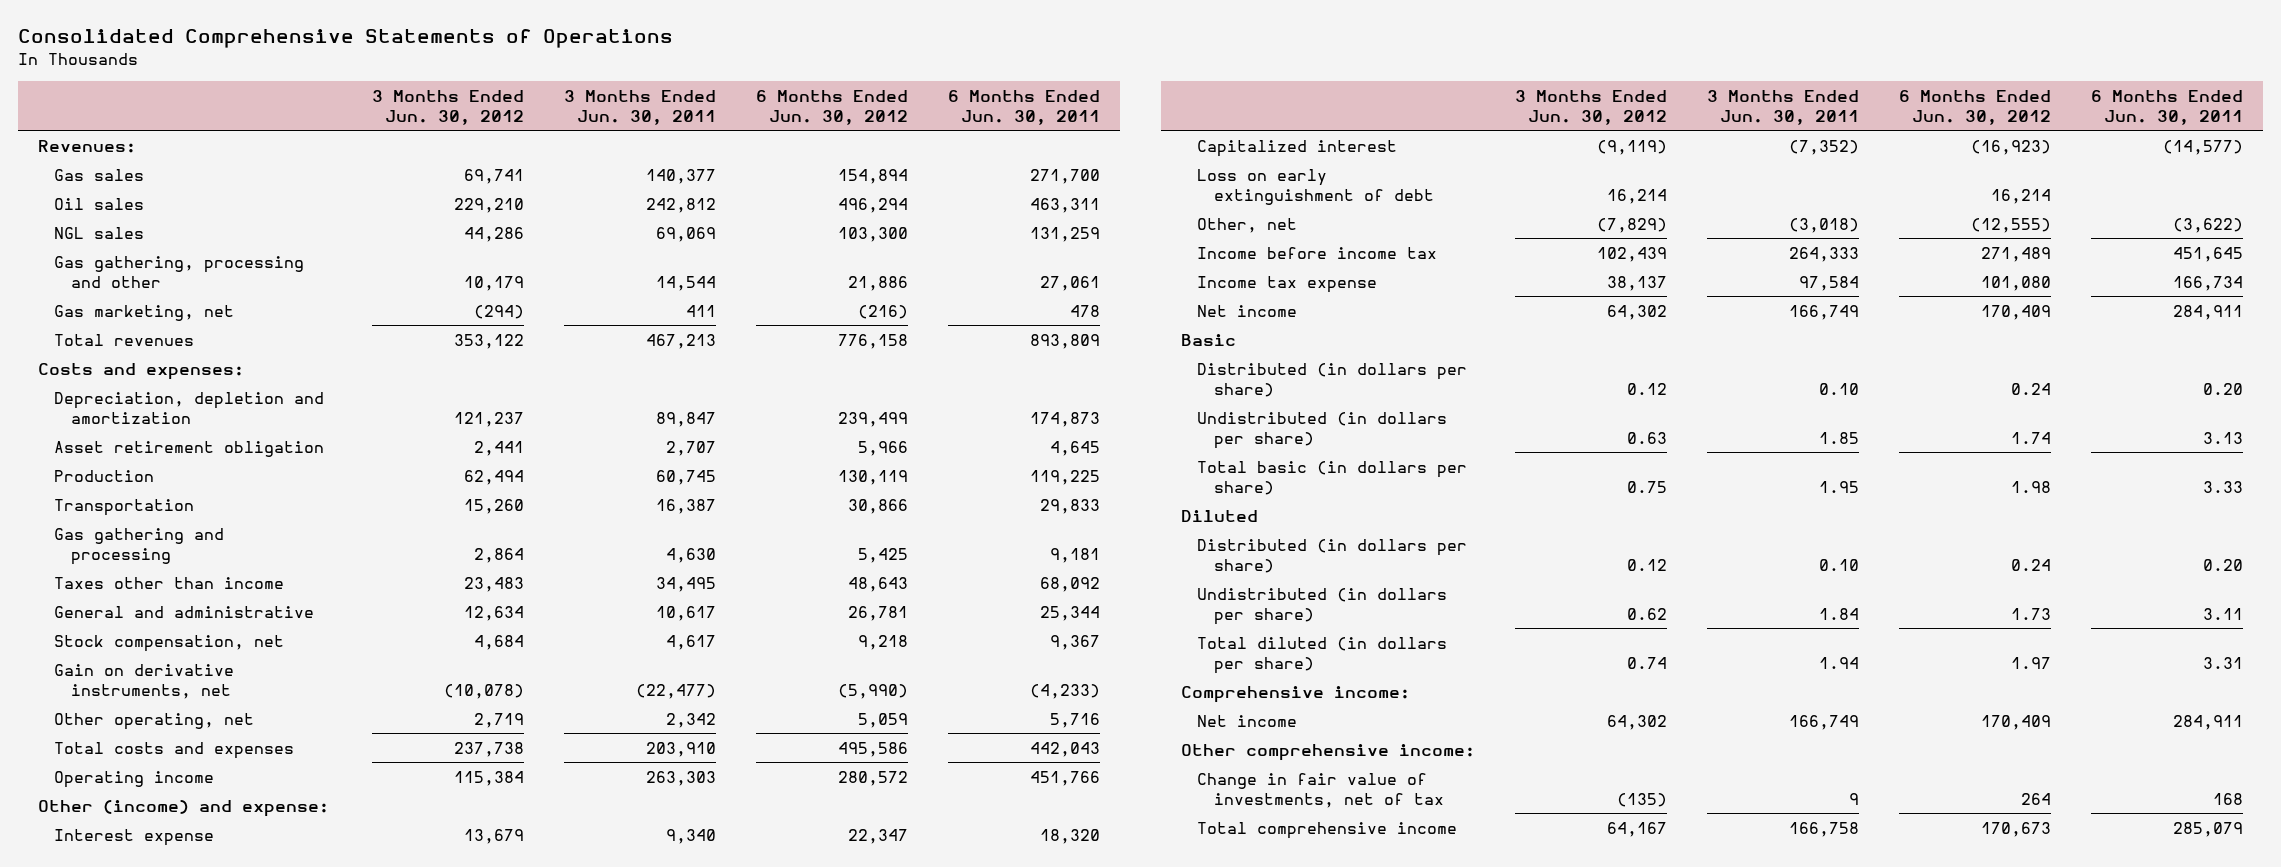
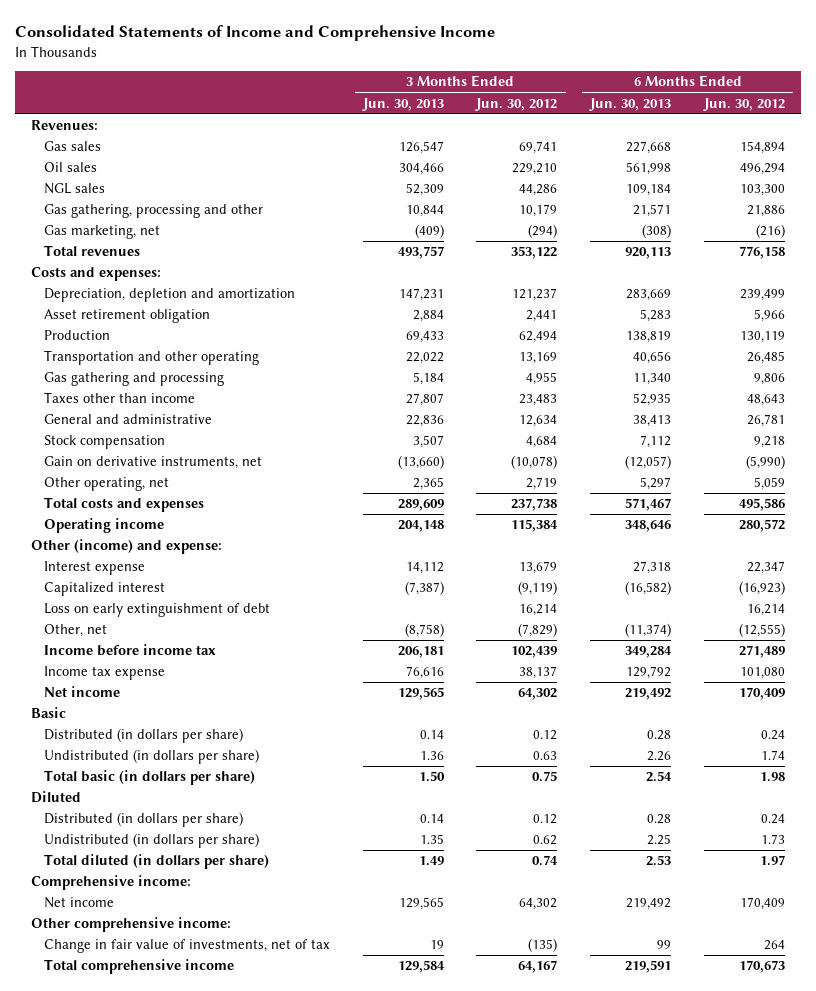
- Consolidated Comprehensive Statements of Operations
+ Consolidated Statements of Income and Comprehensive Income
- | 3 Months Ended Jun. 30, 2012 | 3 Months Ended Jun. 30, 2011 | 6 Months Ended Jun. 30, 2012 | 6 Months Ended Jun. 30, 2011
+ | 3 Months Ended Jun. 30, 2013 | 3 Months Ended Jun. 30, 2012 | 6 Months Ended Jun. 30, 2013 | 6 Months Ended Jun. 30, 2012
- Transportation | 15,260 | 16,387 | 30,866 | 29,833
- Gas gathering and processing | 2,864 | 4,630 | 5,425 | 9,181
+ Transportation and other operating | 22,022 | 13,169 | 40,656 | 26,485
+ Gas gathering and processing | 5,184 | 4,955 | 11,340 | 9,806
- Stock compensation, net | 4,684 | 4,617 | 9,218 | 9,367
+ Stock compensation | 3,507 | 4,684 | 7,112 | 9,218

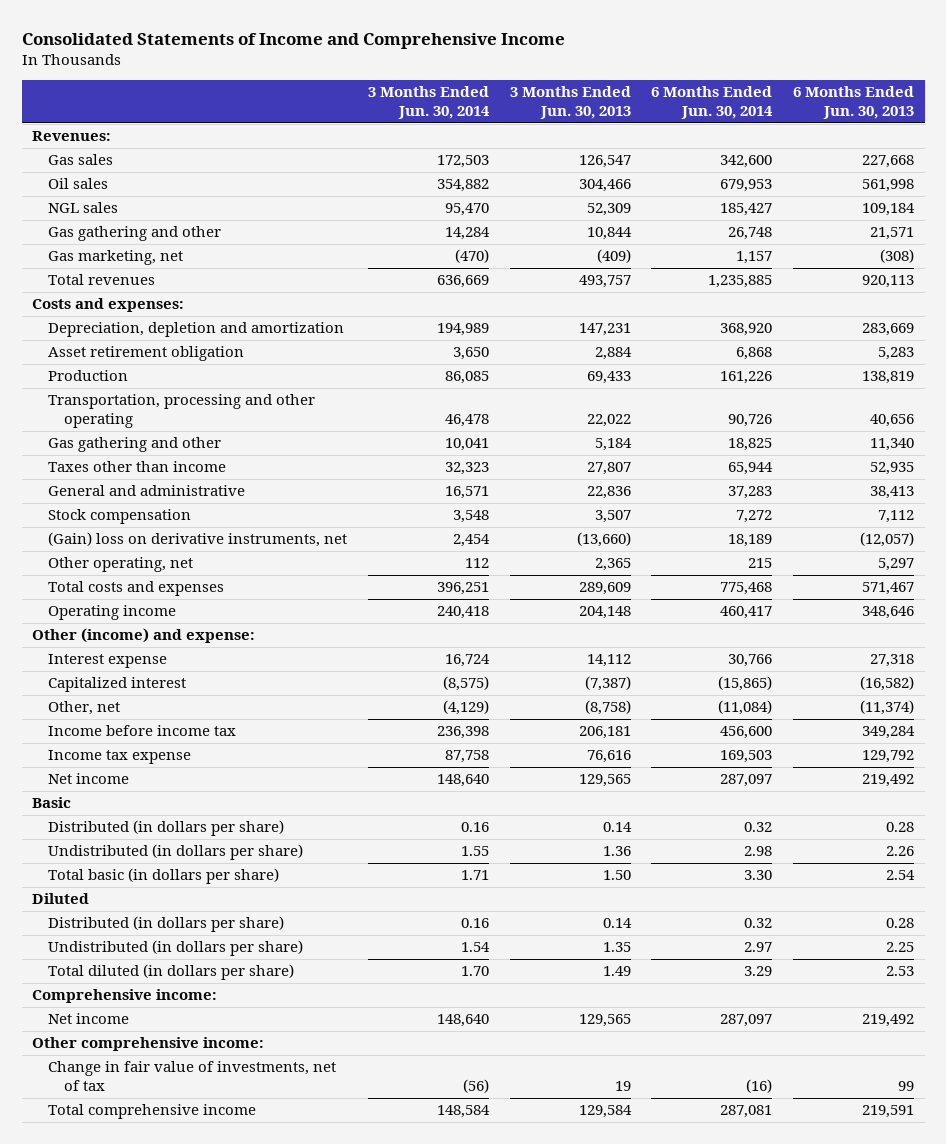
- | 3 Months Ended Jun. 30, 2013 | 3 Months Ended Jun. 30, 2012 | 6 Months Ended Jun. 30, 2013 | 6 Months Ended Jun. 30, 2012
+ | 3 Months Ended Jun. 30, 2014 | 3 Months Ended Jun. 30, 2013 | 6 Months Ended Jun. 30, 2014 | 6 Months Ended Jun. 30, 2013
- Gas gathering, processing and other | 10,844 | 10,179 | 21,571 | 21,886
+ Gas gathering and other | 14,284 | 10,844 | 26,748 | 21,571
- Transportation and other operating | 22,022 | 13,169 | 40,656 | 26,485
- Gas gathering and processing | 5,184 | 4,955 | 11,340 | 9,806
+ Transportation, processing and other operating | 46,478 | 22,022 | 90,726 | 40,656
+ Gas gathering and other | 10,041 | 5,184 | 18,825 | 11,340
- Gain on derivative instruments, net | (13,660) | (10,078) | (12,057) | (5,990)
+ (Gain) loss on derivative instruments, net | 2,454 | (13,660) | 18,189 | (12,057)
- Loss on early extinguishment of debt | | 16,214 | | 16,214

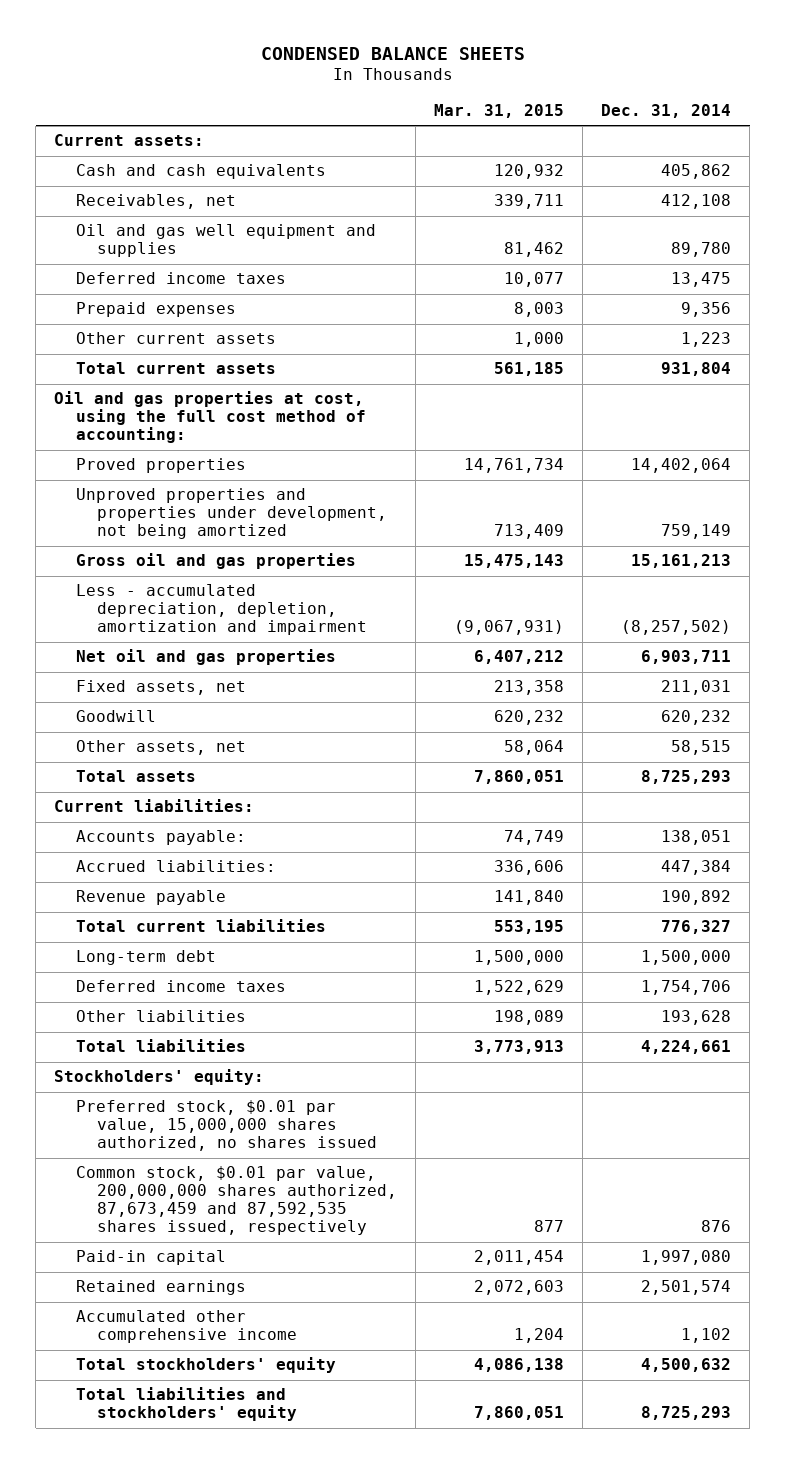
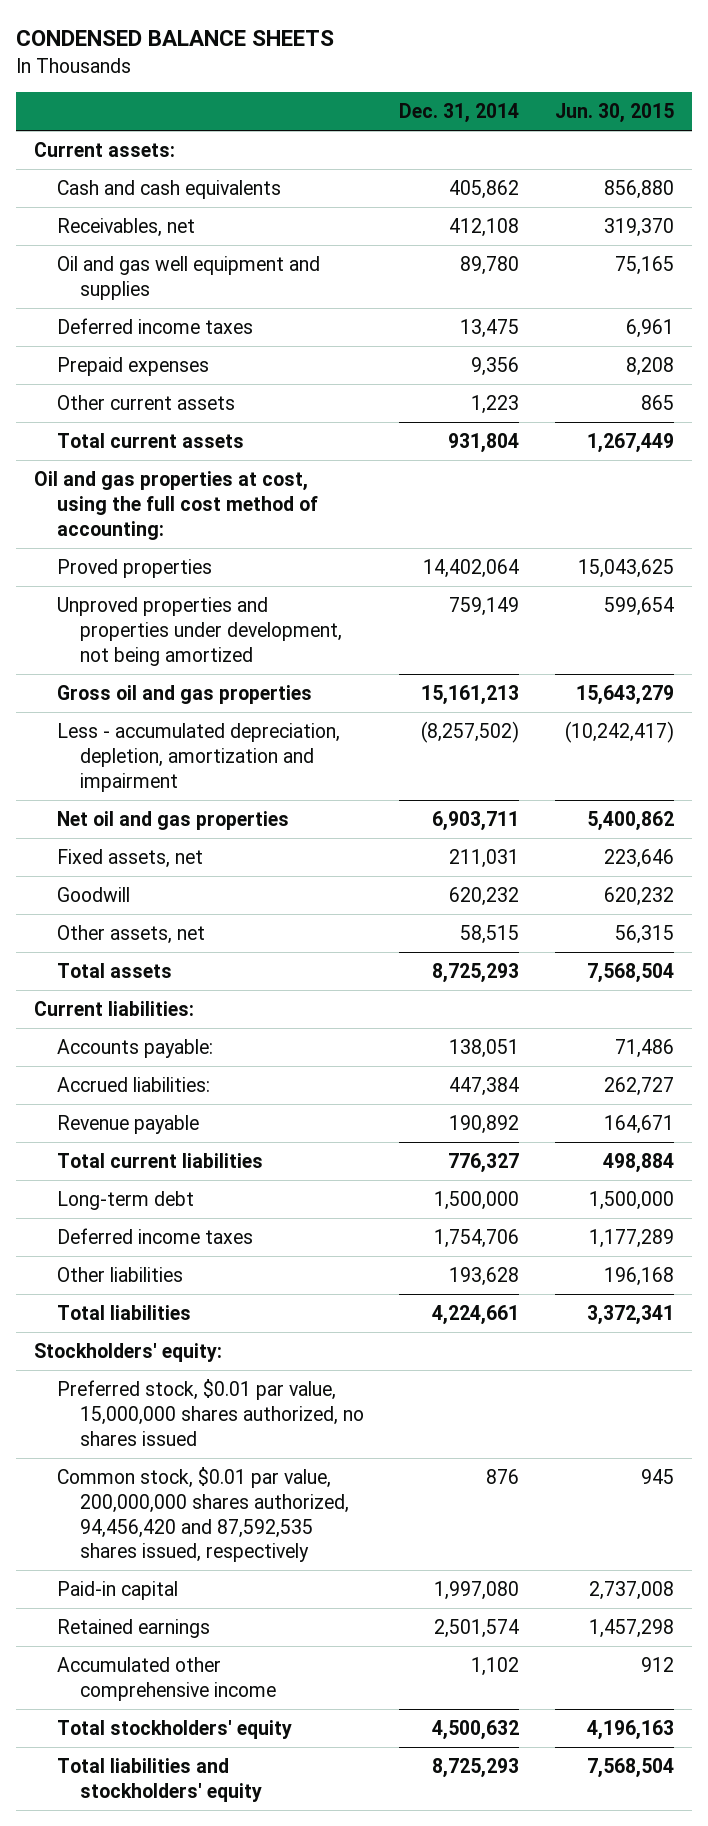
- | Mar. 31, 2015 | Dec. 31, 2014
+ | Dec. 31, 2014 | Jun. 30, 2015
- Common stock, $0.01 par value, 200,000,000 shares authorized, 87,673,459 and 87,592,535 shares issued, respectively | 877 | 876
+ Common stock, $0.01 par value, 200,000,000 shares authorized, 94,456,420 and 87,592,535 shares issued, respectively | 876 | 945

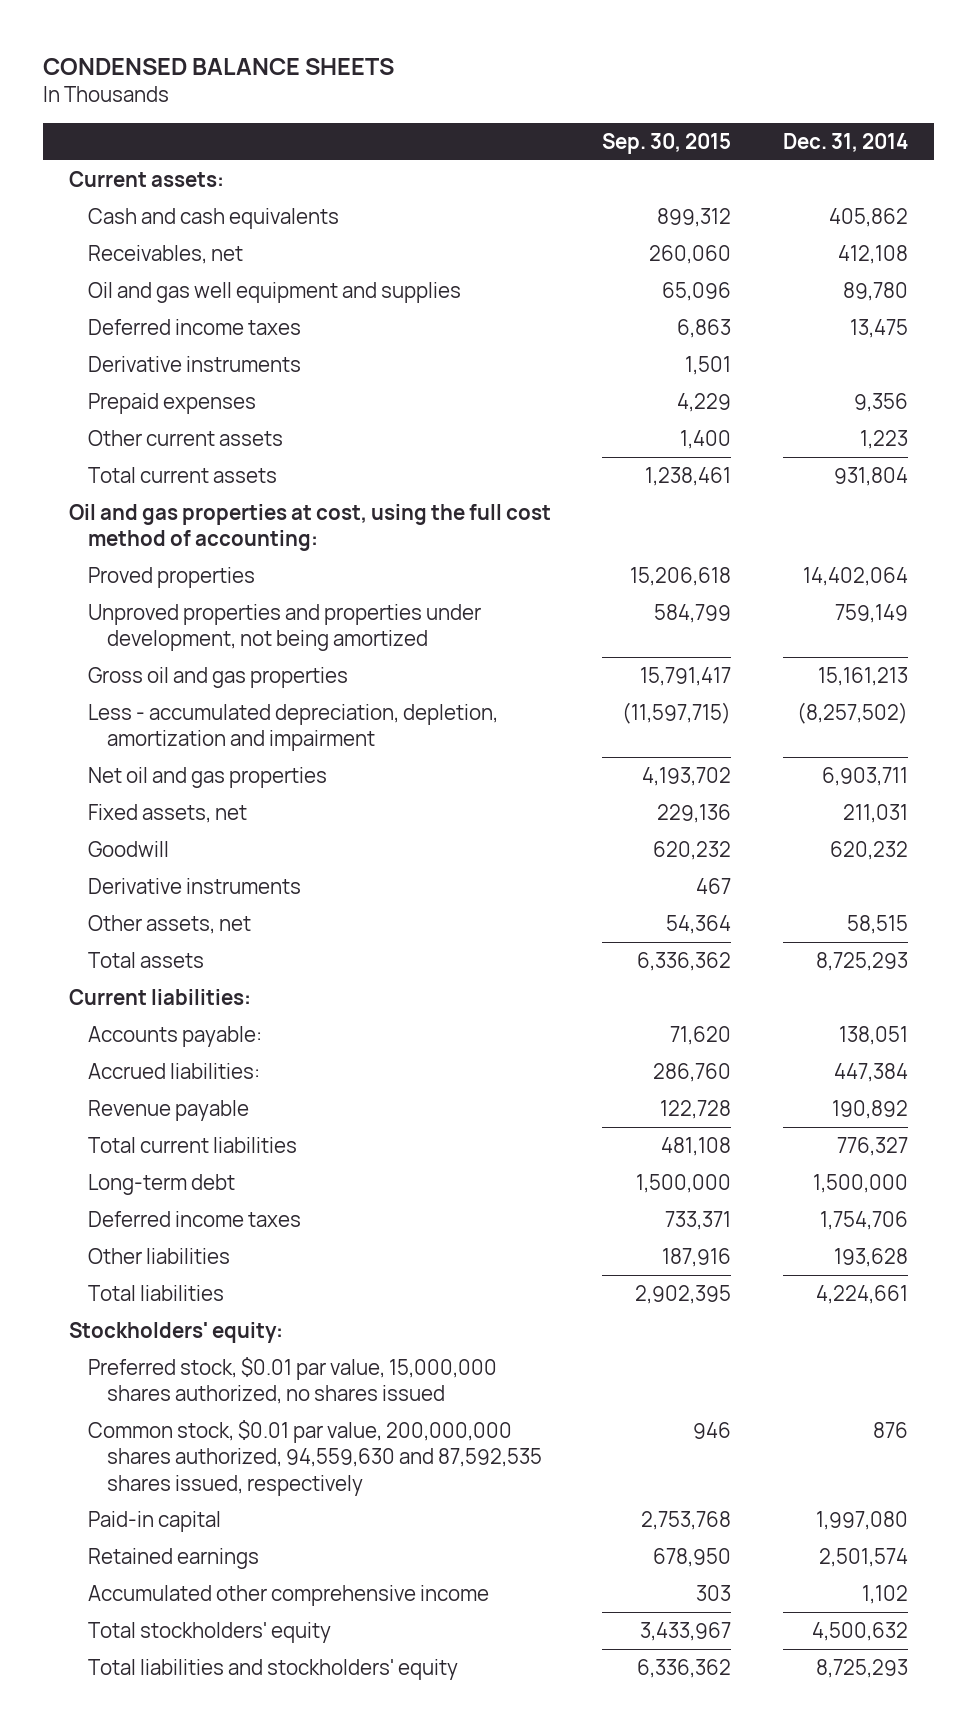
- | Dec. 31, 2014 | Jun. 30, 2015
+ | Sep. 30, 2015 | Dec. 31, 2014
+ Derivative instruments | 1,501 |
+ Derivative instruments | 467 |
- Common stock, $0.01 par value, 200,000,000 shares authorized, 94,456,420 and 87,592,535 shares issued, respectively | 876 | 945
+ Common stock, $0.01 par value, 200,000,000 shares authorized, 94,559,630 and 87,592,535 shares issued, respectively | 946 | 876

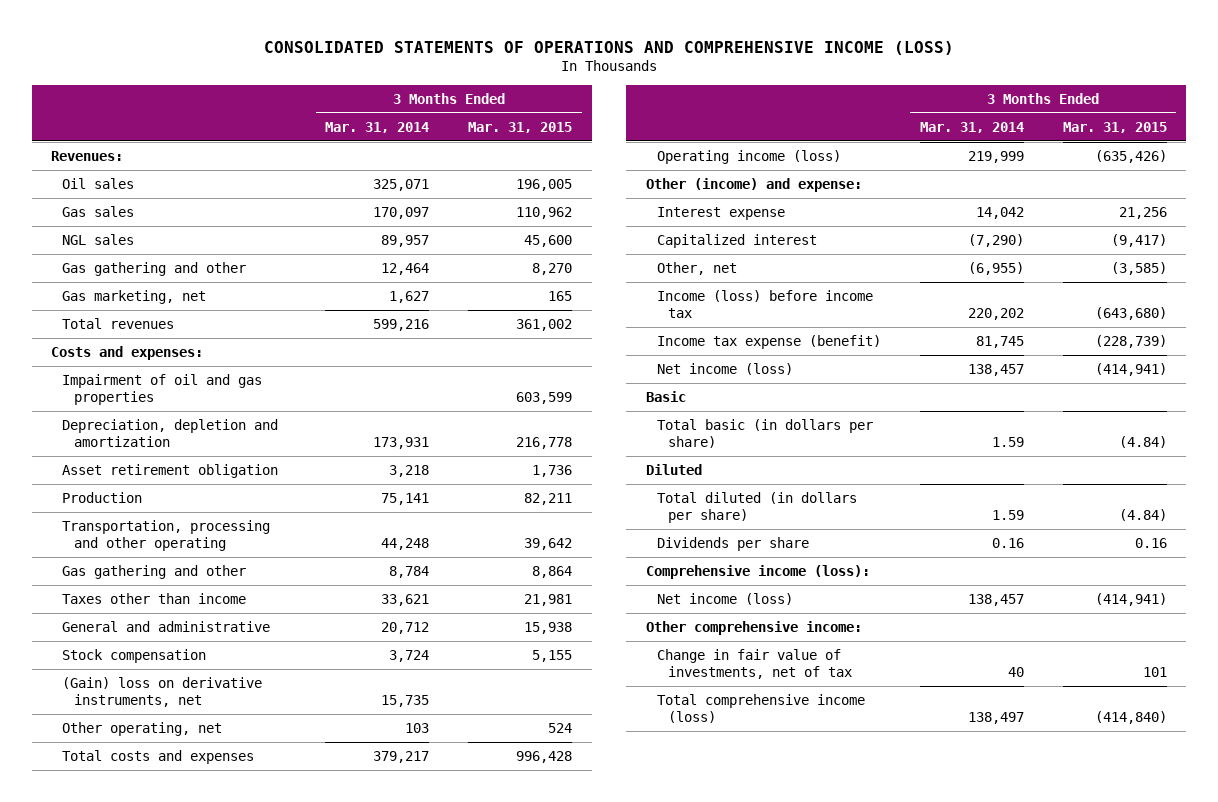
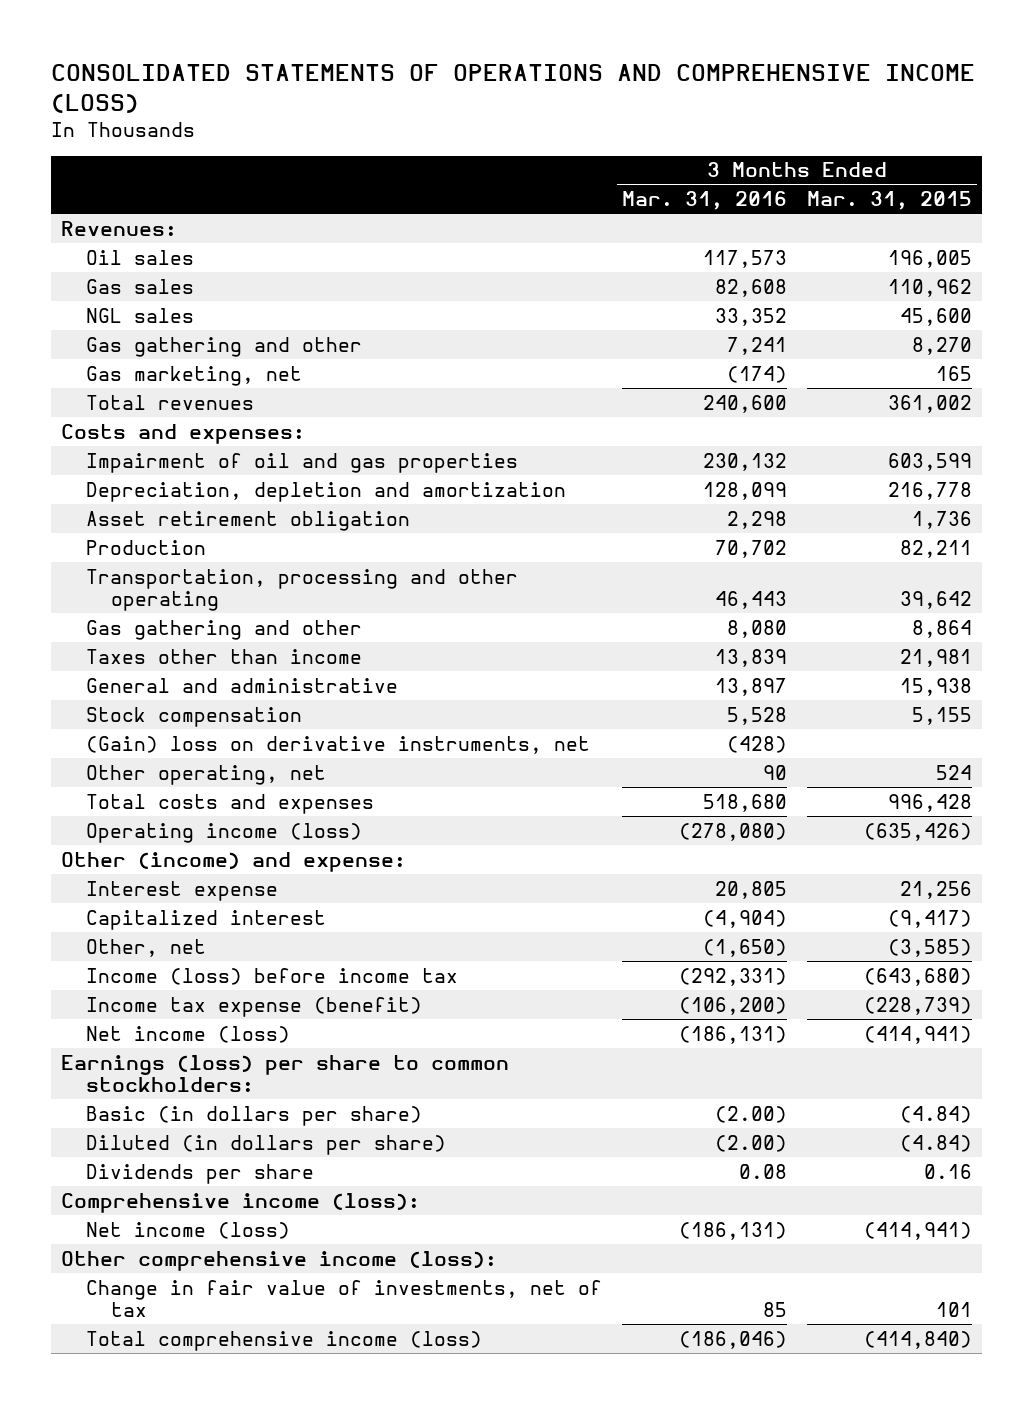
- | 3 Months Ended Mar. 31, 2014 | 3 Months Ended Mar. 31, 2015
+ | 3 Months Ended Mar. 31, 2016 | 3 Months Ended Mar. 31, 2015
- Basic
- Total basic (in dollars per share) | 1.59 | (4.84)
- Diluted
- Total diluted (in dollars per share) | 1.59 | (4.84)
+ Earnings (loss) per share to common stockholders:
+ Basic (in dollars per share) | (2.00) | (4.84)
+ Diluted (in dollars per share) | (2.00) | (4.84)
- Other comprehensive income:
+ Other comprehensive income (loss):

